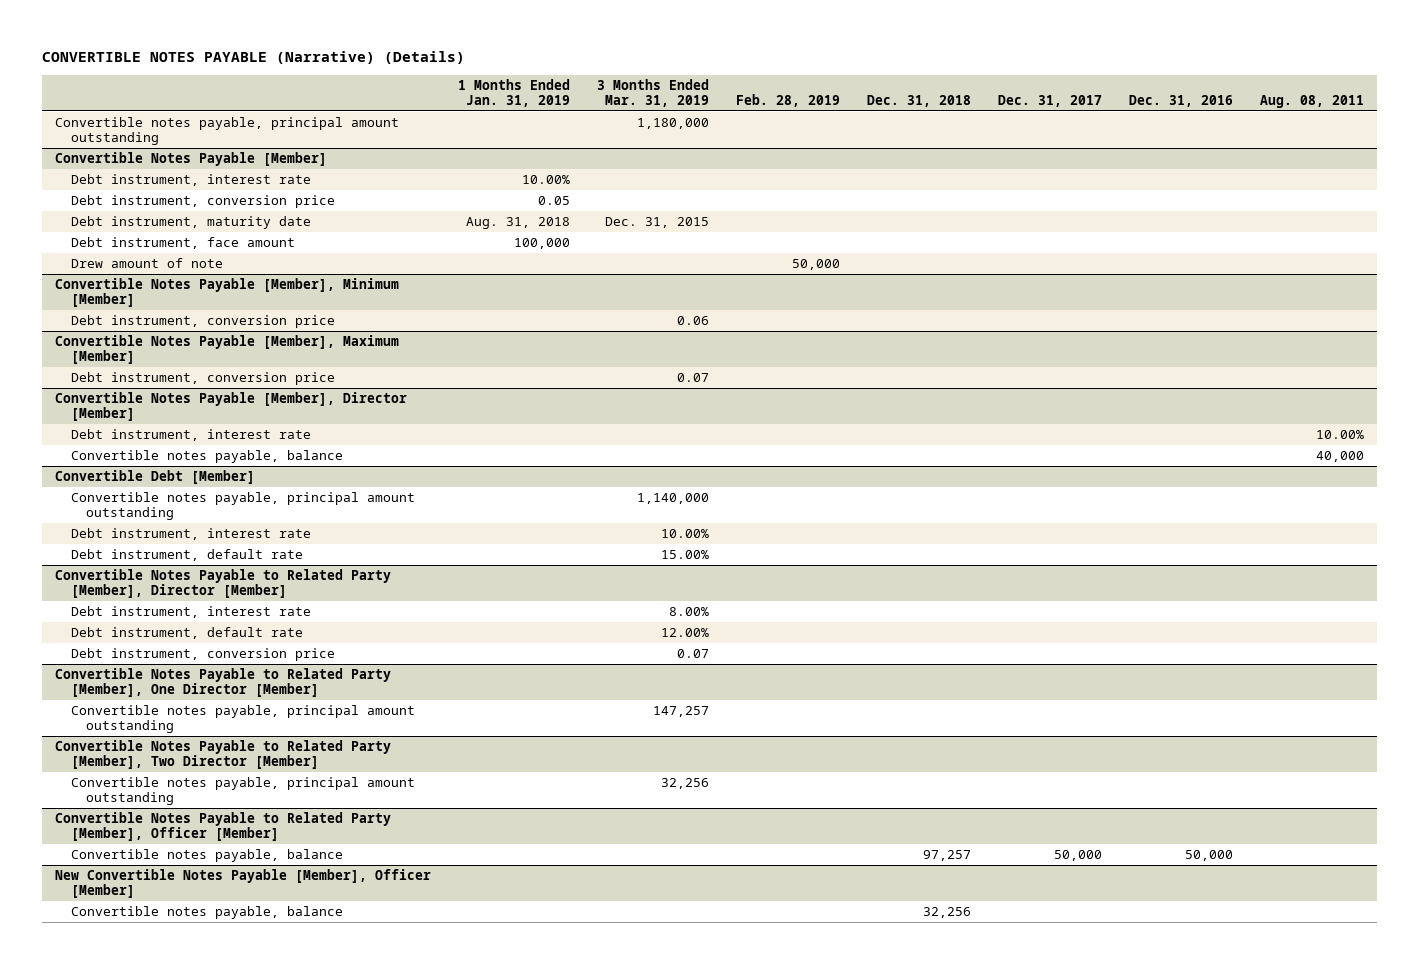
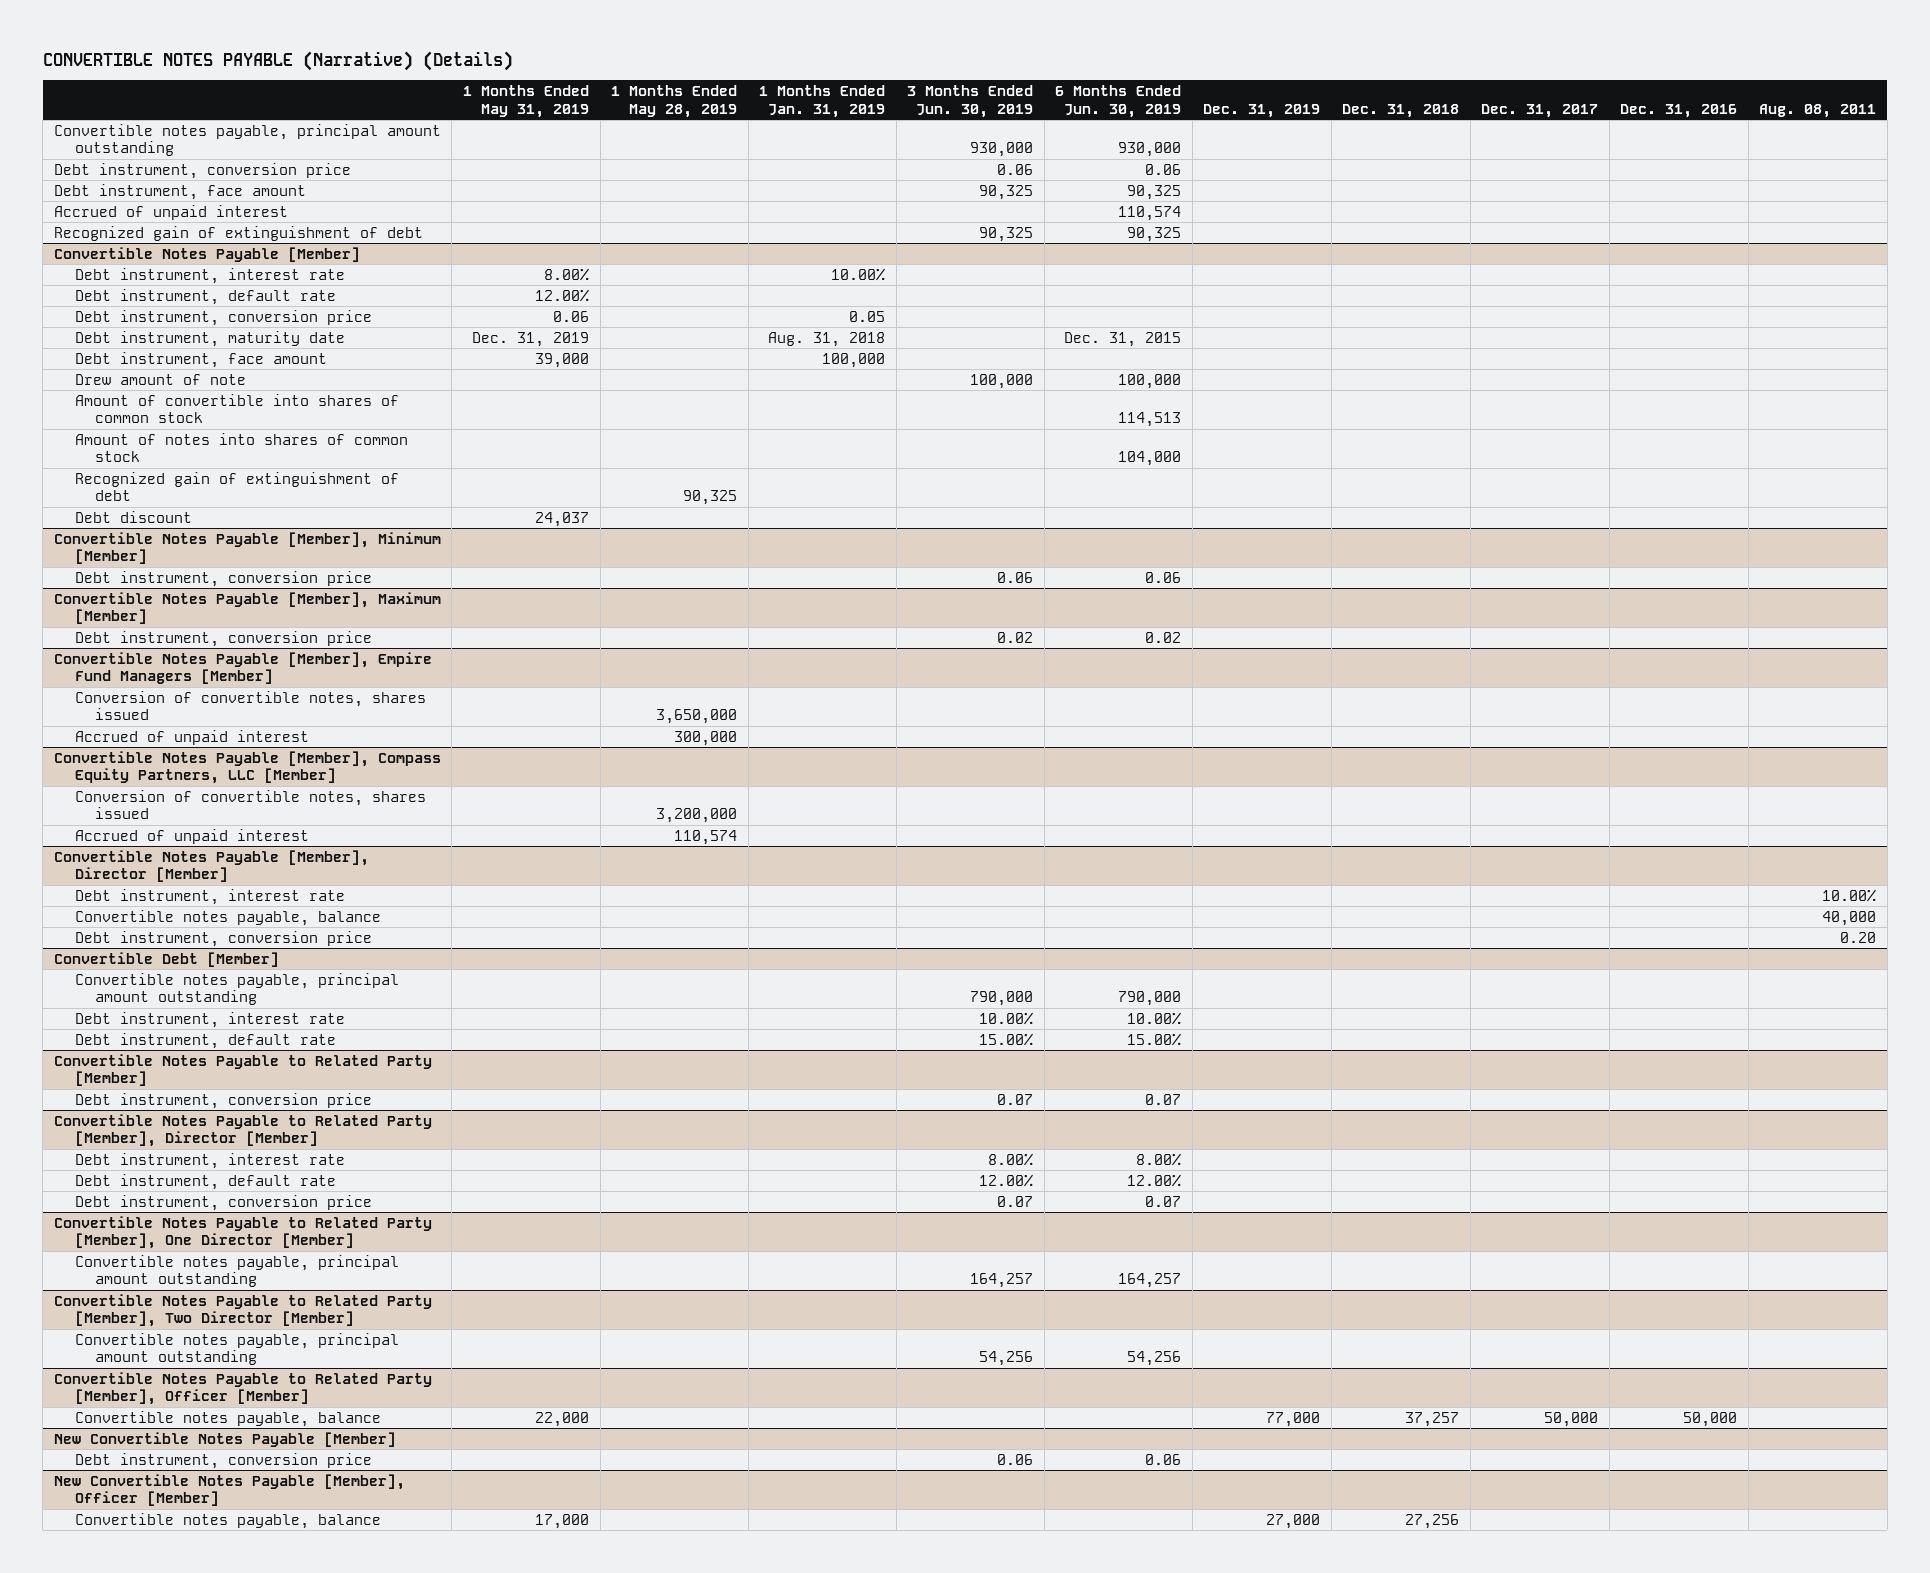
- | 1 Months Ended Jan. 31, 2019 | 3 Months Ended Mar. 31, 2019 | Feb. 28, 2019 | Dec. 31, 2018 | Dec. 31, 2017 | Dec. 31, 2016 | Aug. 08, 2011
+ | 1 Months Ended May 31, 2019 | 1 Months Ended May 28, 2019 | 1 Months Ended Jan. 31, 2019 | 3 Months Ended Jun. 30, 2019 | 6 Months Ended Jun. 30, 2019 | Dec. 31, 2019 | Dec. 31, 2018 | Dec. 31, 2017 | Dec. 31, 2016 | Aug. 08, 2011
+ Debt instrument, conversion price | | | | 0.06 | 0.06 | | | | |
+ Debt instrument, face amount | | | | 90,325 | 90,325 | | | | |
+ Accrued of unpaid interest | | | | | 110,574 | | | | |
+ Recognized gain of extinguishment of debt | | | | 90,325 | 90,325 | | | | |
@ Convertible Notes Payable [Member]
+ Debt instrument, default rate | 12.00% | | | | | | | | |
+ Amount of convertible into shares of common stock | | | | | 114,513 | | | | |
+ Amount of notes into shares of common stock | | | | | 104,000 | | | | |
+ Recognized gain of extinguishment of debt | | 90,325 | | | | | | | |
+ Debt discount | 24,037 | | | | | | | | |
+ Convertible Notes Payable [Member], Empire Fund Managers [Member]
+ Conversion of convertible notes, shares issued | | 3,650,000 | | | | | | | |
+ Accrued of unpaid interest | | 300,000 | | | | | | | |
+ Convertible Notes Payable [Member], Compass Equity Partners, LLC [Member]
+ Conversion of convertible notes, shares issued | | 3,200,000 | | | | | | | |
+ Accrued of unpaid interest | | 110,574 | | | | | | | |
@ Convertible Notes Payable [Member], Director [Member]
+ Debt instrument, conversion price | | | | | | | | | | 0.20
+ Convertible Notes Payable to Related Party [Member]
+ Debt instrument, conversion price | | | | 0.07 | 0.07 | | | | |
@ Convertible Notes Payable to Related Party [Member], Officer [Member]
- Convertible notes payable, balance | | | | 97,257 | 50,000 | 50,000 |
+ Convertible notes payable, balance | 22,000 | | | | | 77,000 | 37,257 | 50,000 | 50,000 |
+ New Convertible Notes Payable [Member]
+ Debt instrument, conversion price | | | | 0.06 | 0.06 | | | | |
@ New Convertible Notes Payable [Member], Officer [Member]
- Convertible notes payable, balance | | | | 32,256 | | |
+ Convertible notes payable, balance | 17,000 | | | | | 27,000 | 27,256 | | |

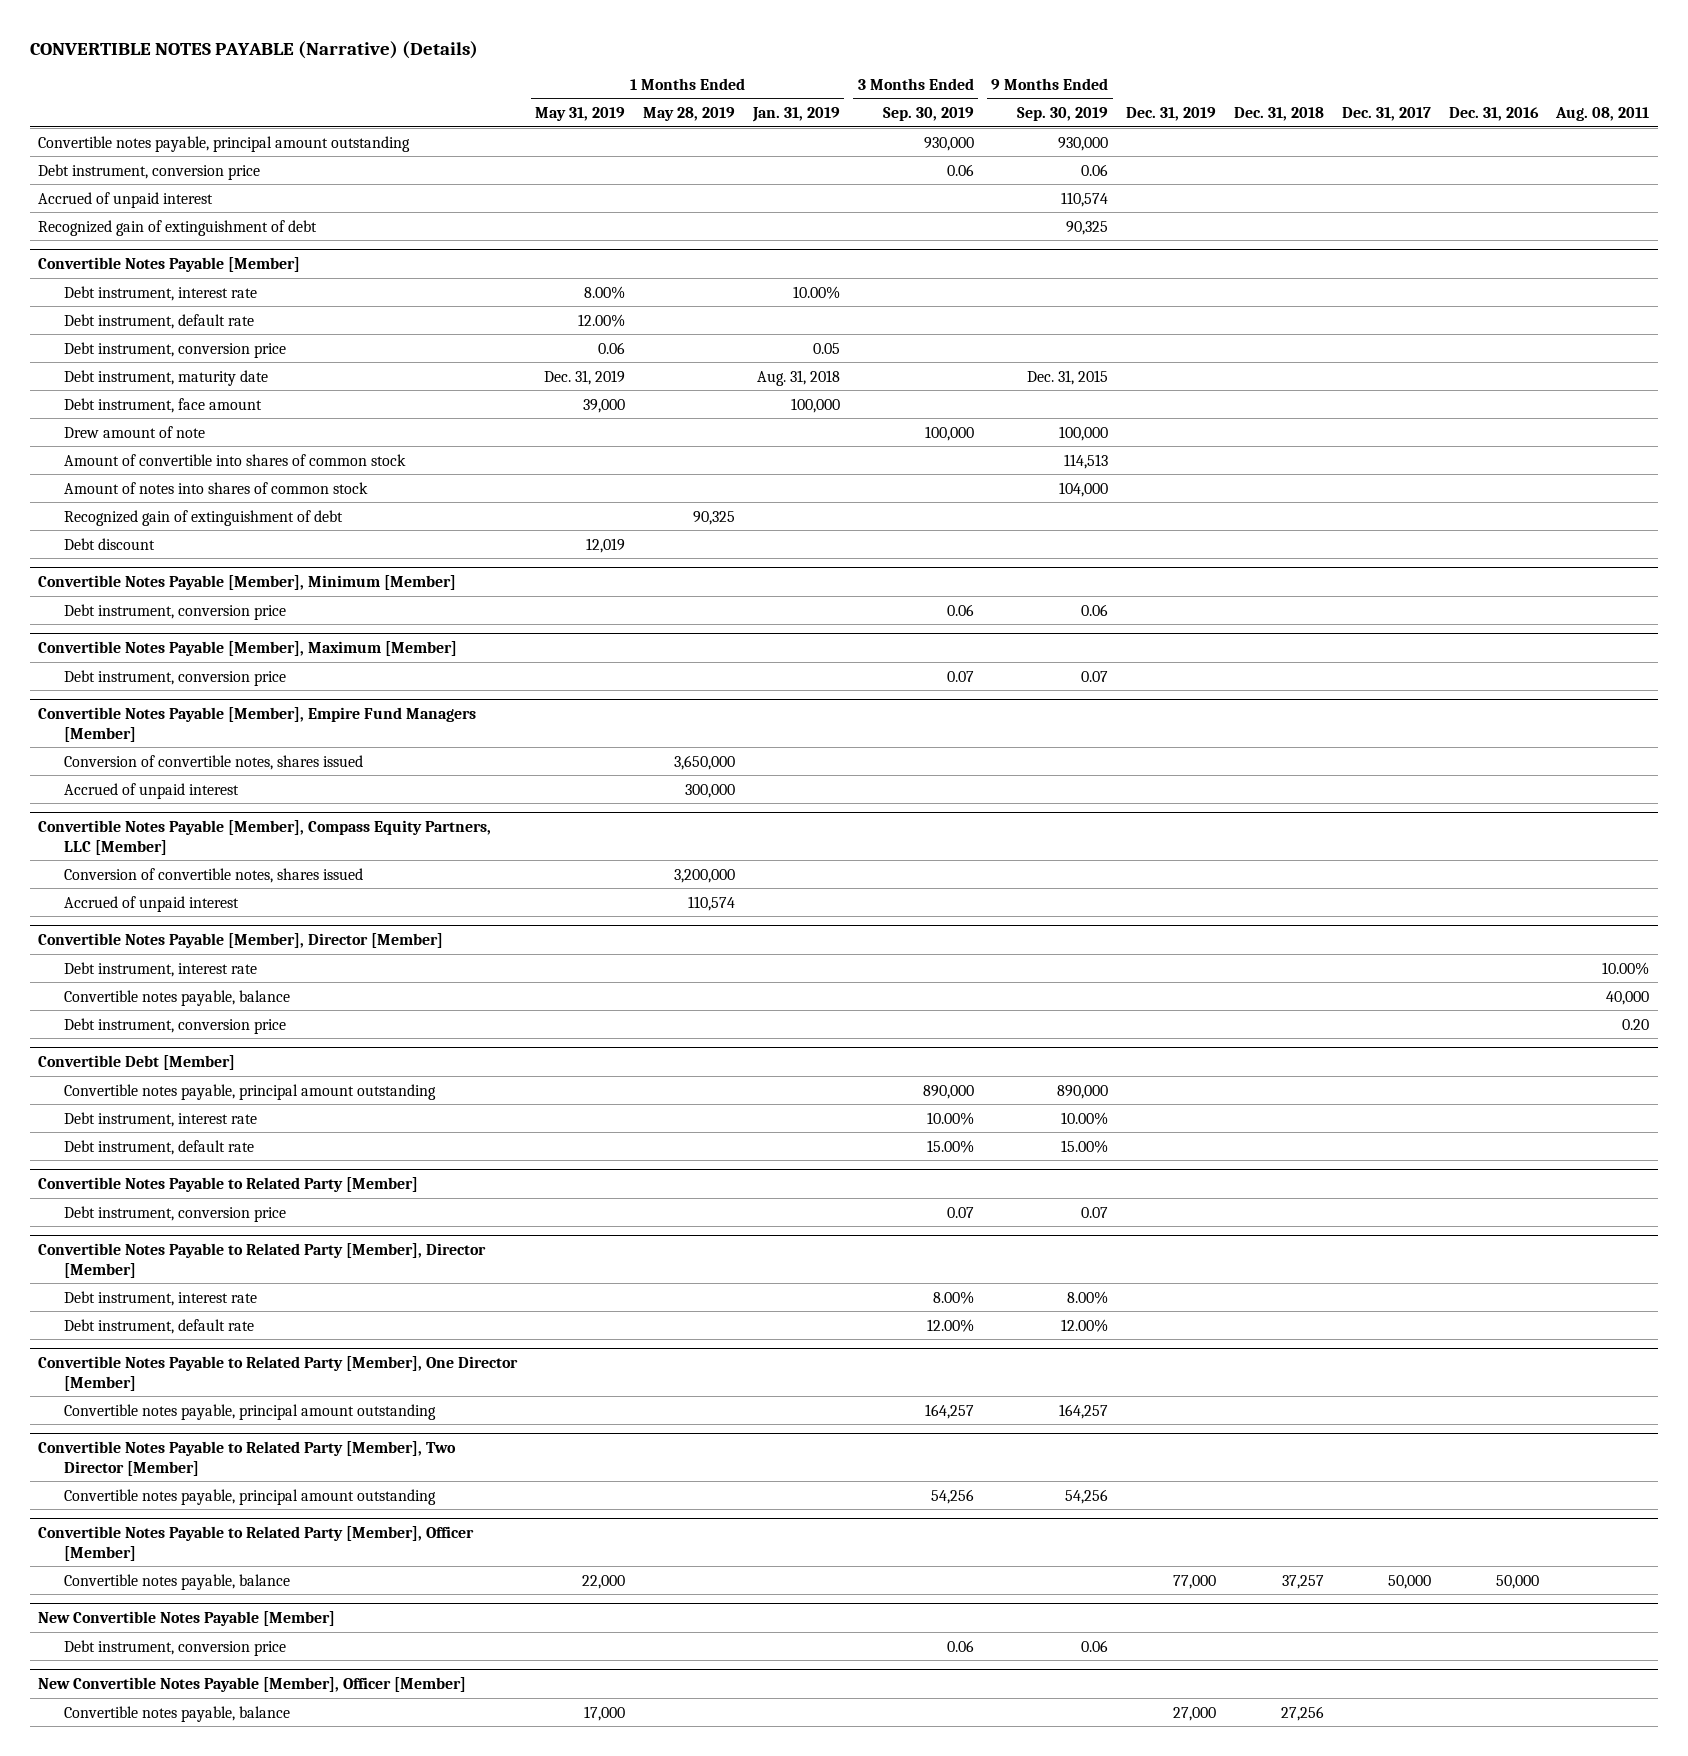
- | 1 Months Ended May 31, 2019 | 1 Months Ended May 28, 2019 | 1 Months Ended Jan. 31, 2019 | 3 Months Ended Jun. 30, 2019 | 6 Months Ended Jun. 30, 2019 | Dec. 31, 2019 | Dec. 31, 2018 | Dec. 31, 2017 | Dec. 31, 2016 | Aug. 08, 2011
+ | 1 Months Ended May 31, 2019 | 1 Months Ended May 28, 2019 | 1 Months Ended Jan. 31, 2019 | 3 Months Ended Sep. 30, 2019 | 9 Months Ended Sep. 30, 2019 | Dec. 31, 2019 | Dec. 31, 2018 | Dec. 31, 2017 | Dec. 31, 2016 | Aug. 08, 2011
- Debt instrument, face amount | | | | 90,325 | 90,325 | | | | |
@ Convertible Notes Payable [Member]
- Debt discount | 24,037 | | | | | | | | |
+ Debt discount | 12,019 | | | | | | | | |
@ Convertible Notes Payable to Related Party [Member], Director [Member]
- Debt instrument, conversion price | | | | 0.07 | 0.07 | | | | |

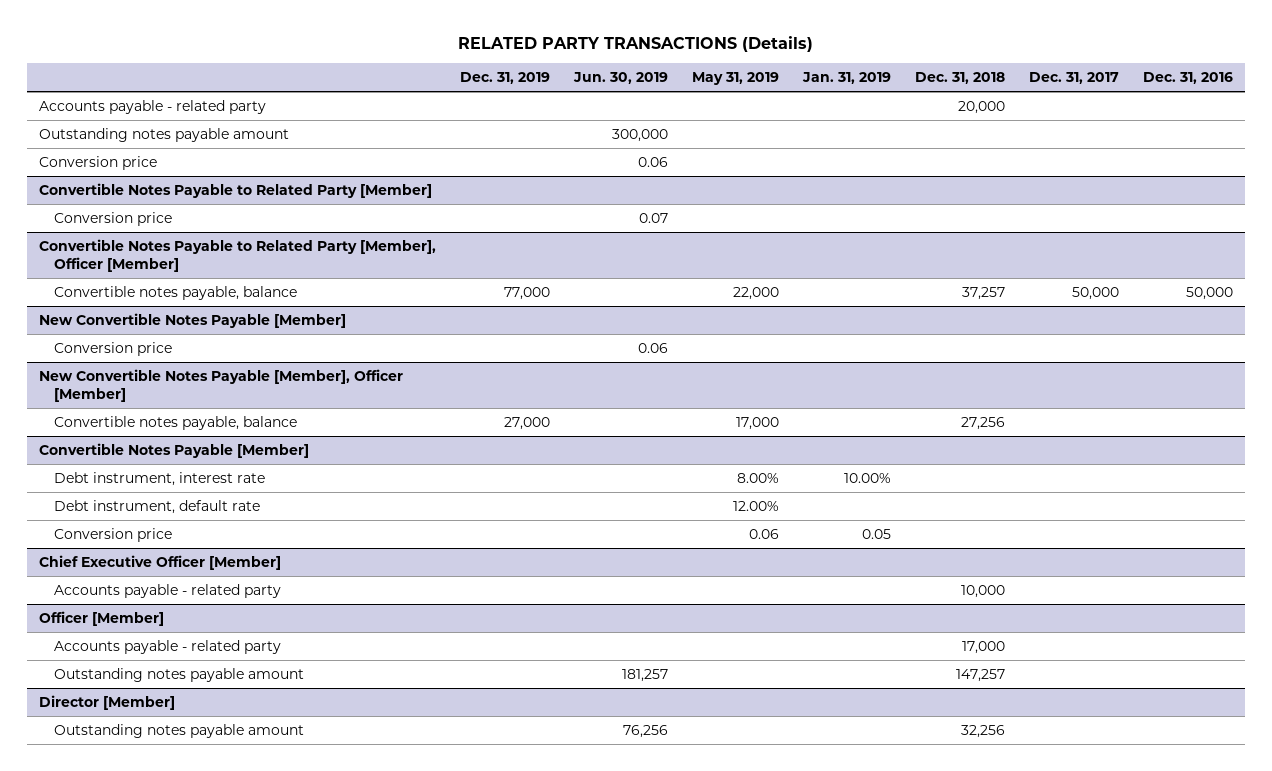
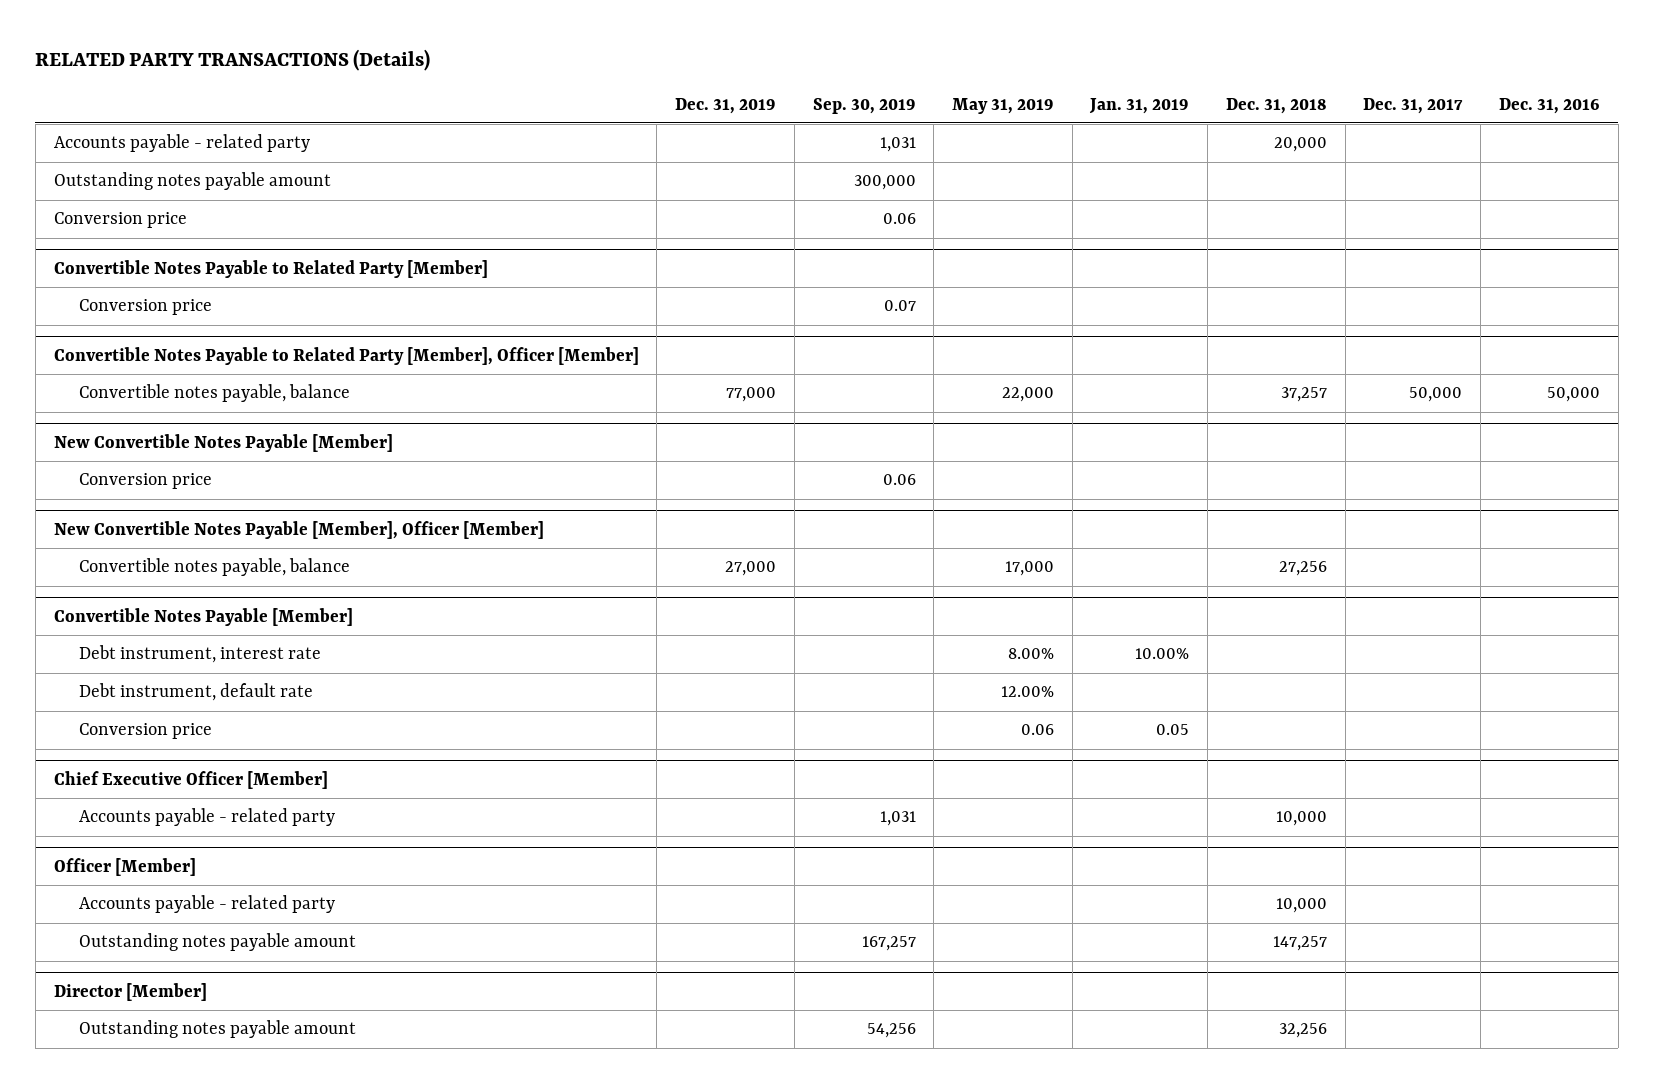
- | Dec. 31, 2019 | Jun. 30, 2019 | May 31, 2019 | Jan. 31, 2019 | Dec. 31, 2018 | Dec. 31, 2017 | Dec. 31, 2016
+ | Dec. 31, 2019 | Sep. 30, 2019 | May 31, 2019 | Jan. 31, 2019 | Dec. 31, 2018 | Dec. 31, 2017 | Dec. 31, 2016
@ Officer [Member]
- Accounts payable - related party | | | | | 17,000 | |
+ Accounts payable - related party | | | | | 10,000 | |

